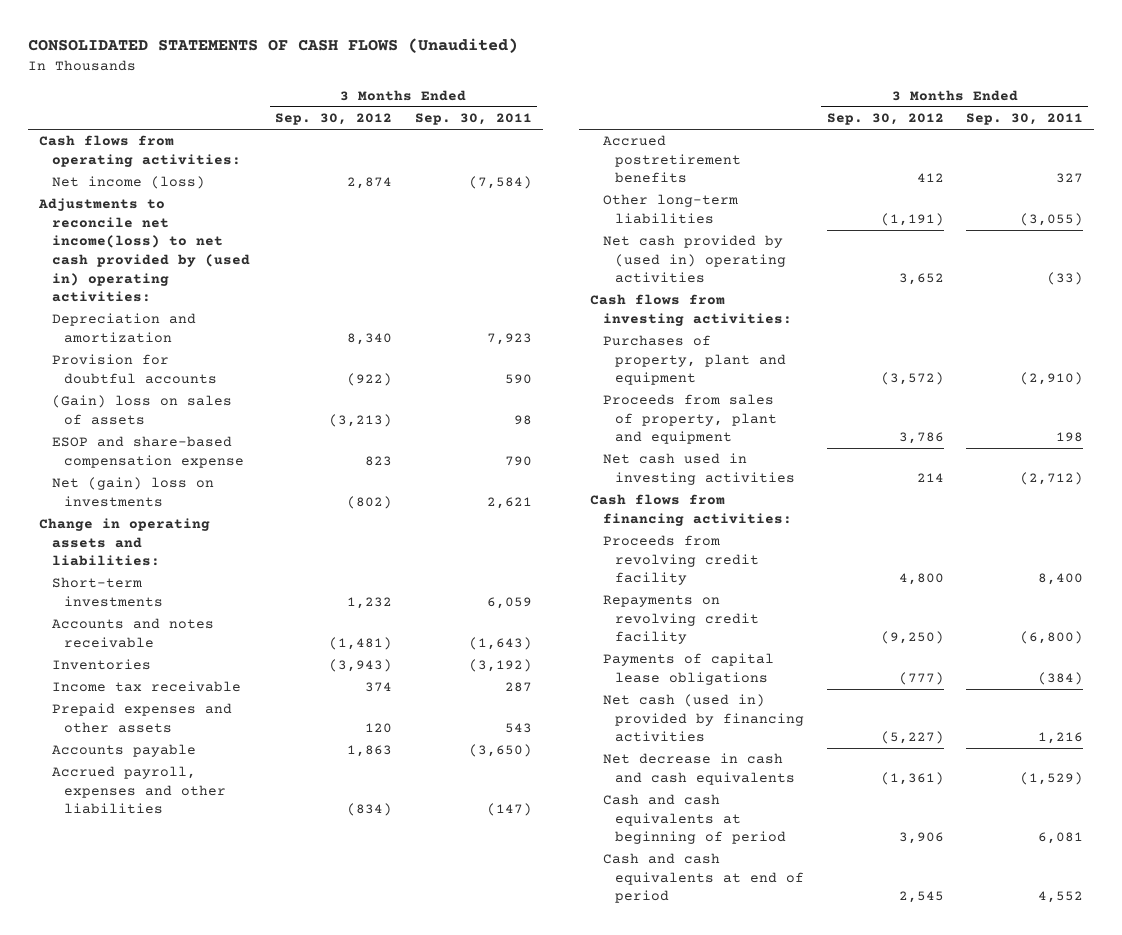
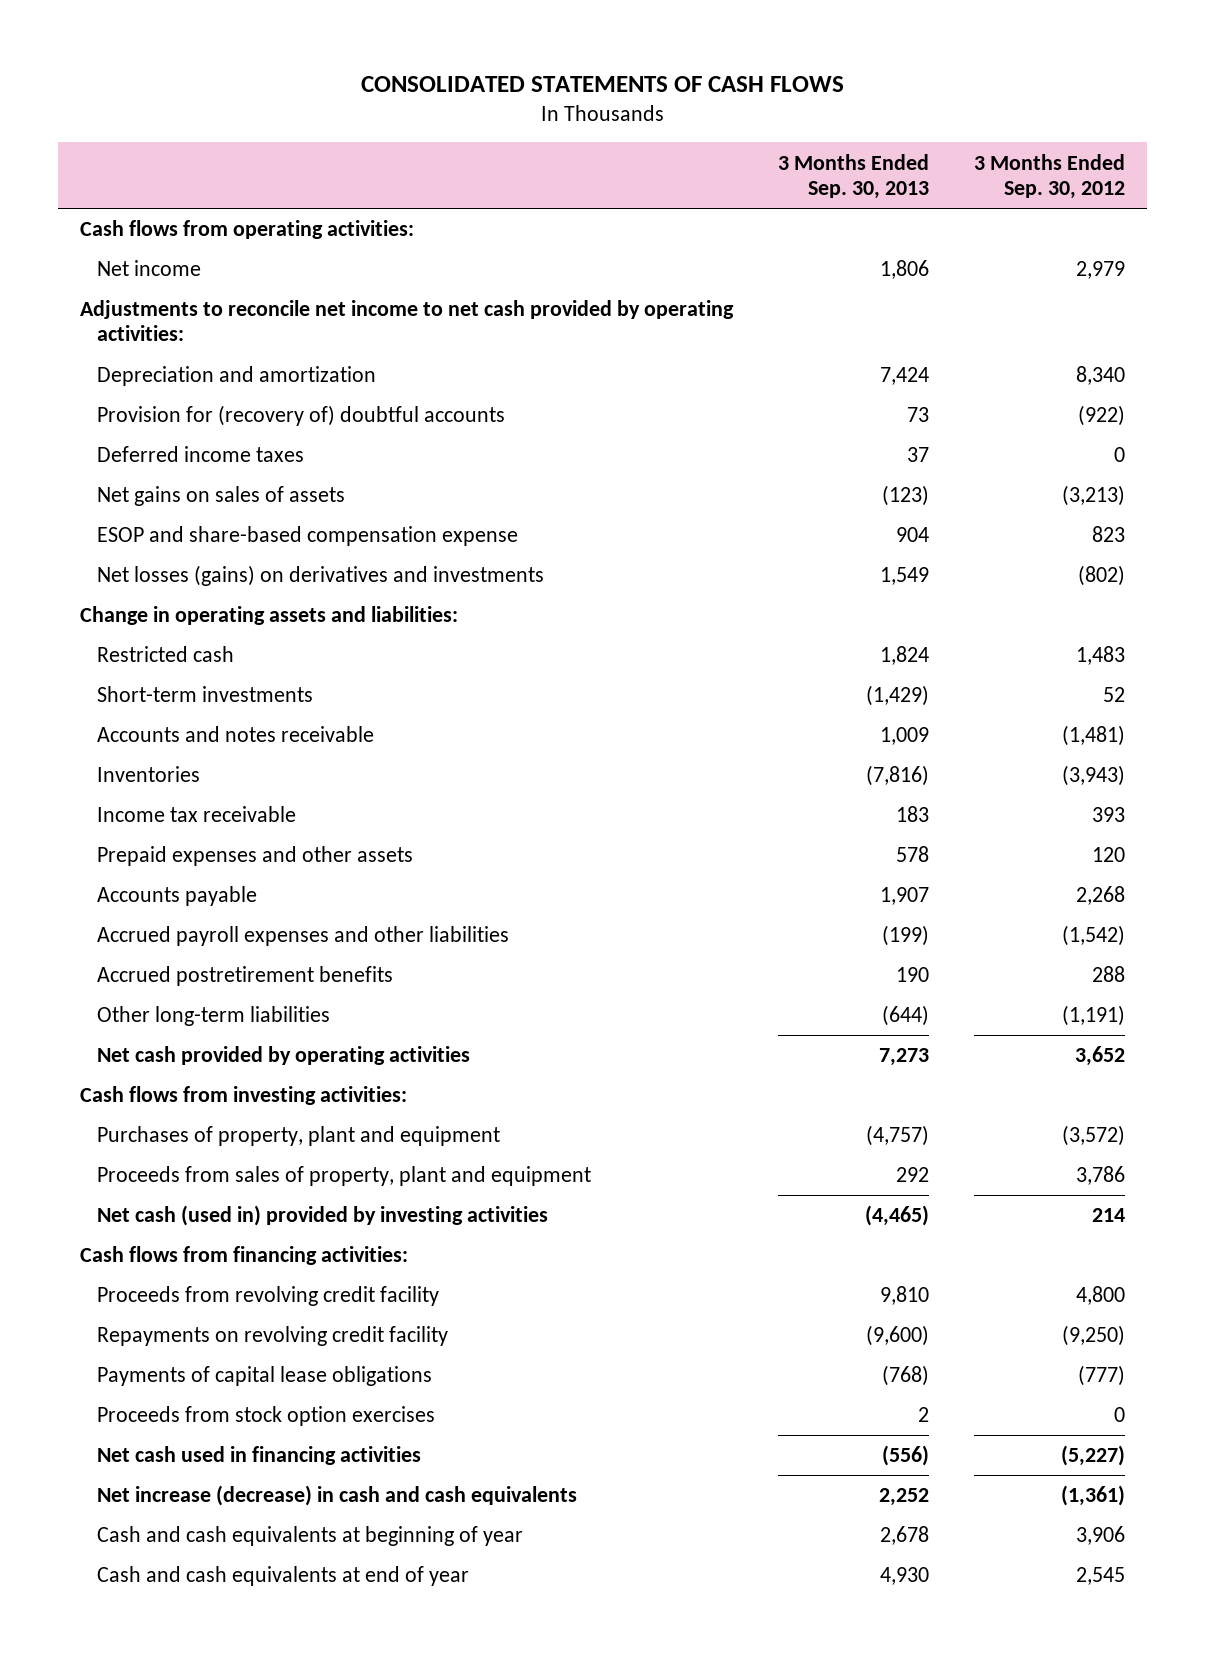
- CONSOLIDATED STATEMENTS OF CASH FLOWS (Unaudited)
+ CONSOLIDATED STATEMENTS OF CASH FLOWS
- | 3 Months Ended Sep. 30, 2012 | 3 Months Ended Sep. 30, 2011
+ | 3 Months Ended Sep. 30, 2013 | 3 Months Ended Sep. 30, 2012
- Net income (loss) | 2,874 | (7,584)
- Adjustments to reconcile net income(loss) to net cash provided by (used in) operating activities:
+ Net income | 1,806 | 2,979
+ Adjustments to reconcile net income to net cash provided by operating activities:
- Provision for doubtful accounts | (922) | 590
- (Gain) loss on sales of assets | (3,213) | 98
+ Provision for (recovery of) doubtful accounts | 73 | (922)
+ Deferred income taxes | 37 | 0
+ Net gains on sales of assets | (123) | (3,213)
- Net (gain) loss on investments | (802) | 2,621
+ Net losses (gains) on derivatives and investments | 1,549 | (802)
- Short-term investments | 1,232 | 6,059
+ Restricted cash | 1,824 | 1,483
+ Short-term investments | (1,429) | 52
- Income tax receivable | 374 | 287
+ Income tax receivable | 183 | 393
- Accounts payable | 1,863 | (3,650)
- Accrued payroll, expenses and other liabilities | (834) | (147)
- Accrued postretirement benefits | 412 | 327
+ Accounts payable | 1,907 | 2,268
+ Accrued payroll expenses and other liabilities | (199) | (1,542)
+ Accrued postretirement benefits | 190 | 288
- Net cash provided by (used in) operating activities | 3,652 | (33)
+ Net cash provided by operating activities | 7,273 | 3,652
- Net cash used in investing activities | 214 | (2,712)
+ Net cash (used in) provided by investing activities | (4,465) | 214
- Net cash (used in) provided by financing activities | (5,227) | 1,216
- Net decrease in cash and cash equivalents | (1,361) | (1,529)
- Cash and cash equivalents at beginning of period | 3,906 | 6,081
- Cash and cash equivalents at end of period | 2,545 | 4,552
+ Proceeds from stock option exercises | 2 | 0
+ Net cash used in financing activities | (556) | (5,227)
+ Net increase (decrease) in cash and cash equivalents | 2,252 | (1,361)
+ Cash and cash equivalents at beginning of year | 2,678 | 3,906
+ Cash and cash equivalents at end of year | 4,930 | 2,545

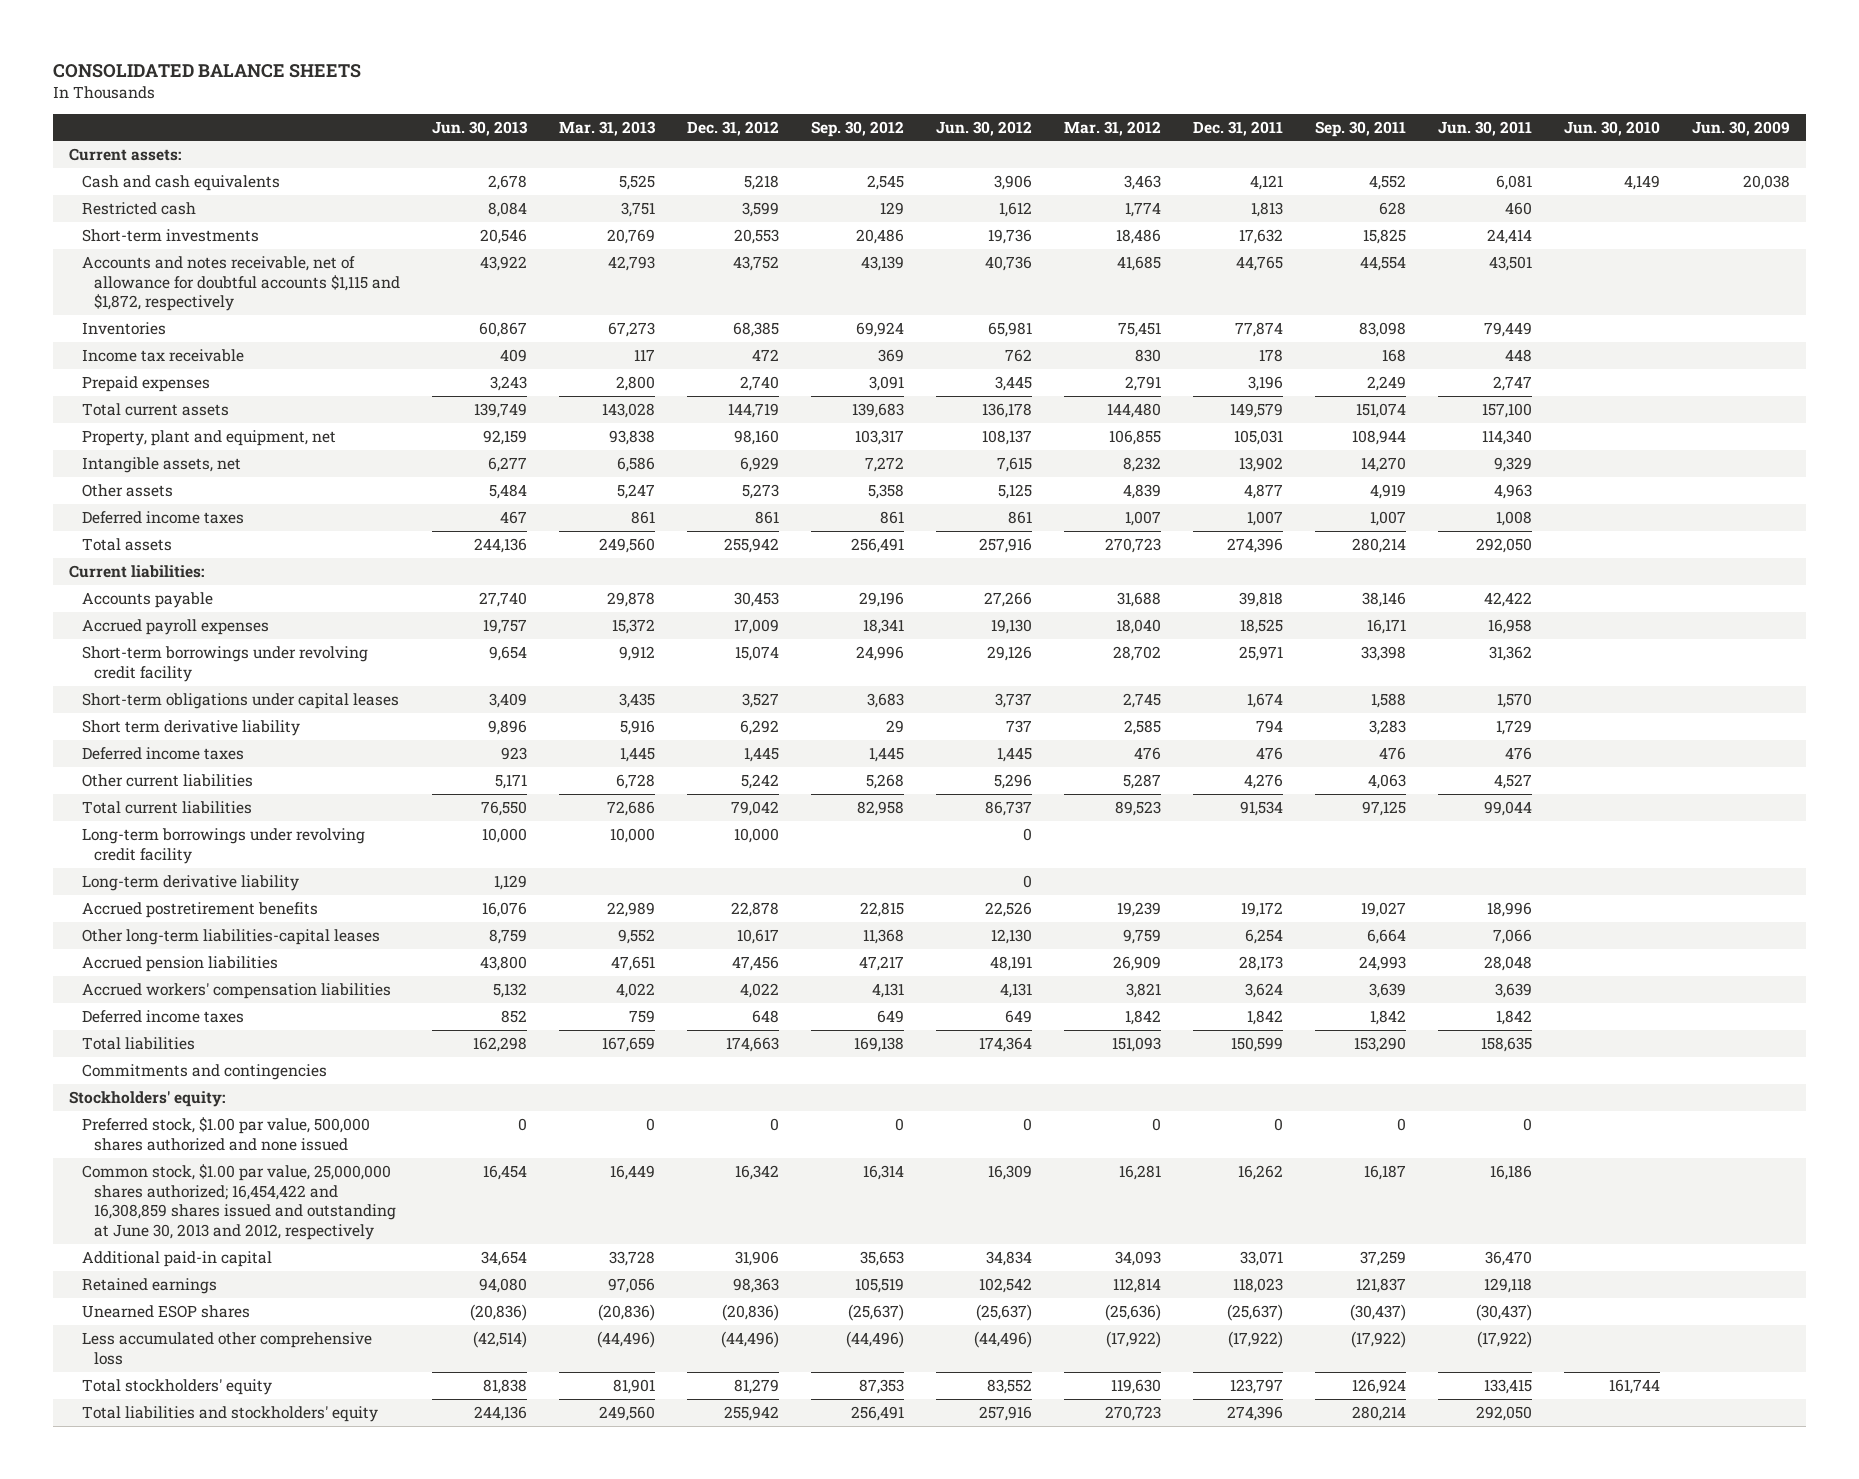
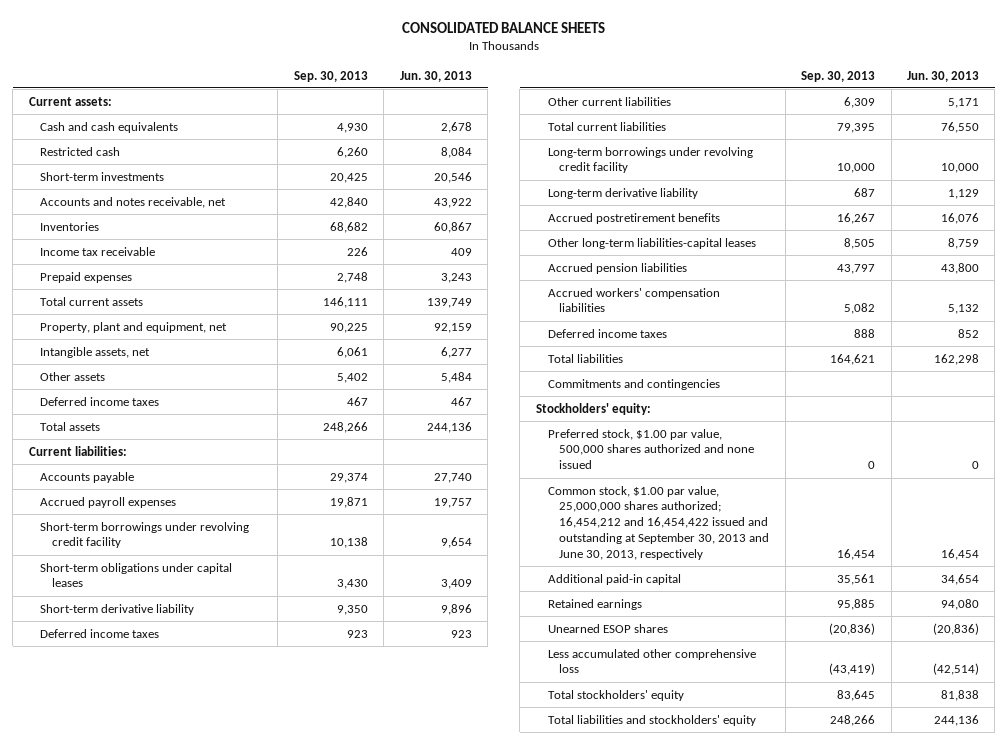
- | Jun. 30, 2013 | Mar. 31, 2013 | Dec. 31, 2012 | Sep. 30, 2012 | Jun. 30, 2012 | Mar. 31, 2012 | Dec. 31, 2011 | Sep. 30, 2011 | Jun. 30, 2011 | Jun. 30, 2010 | Jun. 30, 2009
+ | Sep. 30, 2013 | Jun. 30, 2013
- Accounts and notes receivable, net of allowance for doubtful accounts $1,115 and $1,872, respectively | 43,922 | 42,793 | 43,752 | 43,139 | 40,736 | 41,685 | 44,765 | 44,554 | 43,501 | |
+ Accounts and notes receivable, net | 42,840 | 43,922
- Short term derivative liability | 9,896 | 5,916 | 6,292 | 29 | 737 | 2,585 | 794 | 3,283 | 1,729 | |
+ Short-term derivative liability | 9,350 | 9,896
- Common stock, $1.00 par value, 25,000,000 shares authorized; 16,454,422 and 16,308,859 shares issued and outstanding at June 30, 2013 and 2012, respectively | 16,454 | 16,449 | 16,342 | 16,314 | 16,309 | 16,281 | 16,262 | 16,187 | 16,186 | |
+ Common stock, $1.00 par value, 25,000,000 shares authorized; 16,454,212 and 16,454,422 issued and outstanding at September 30, 2013 and June 30, 2013, respectively | 16,454 | 16,454

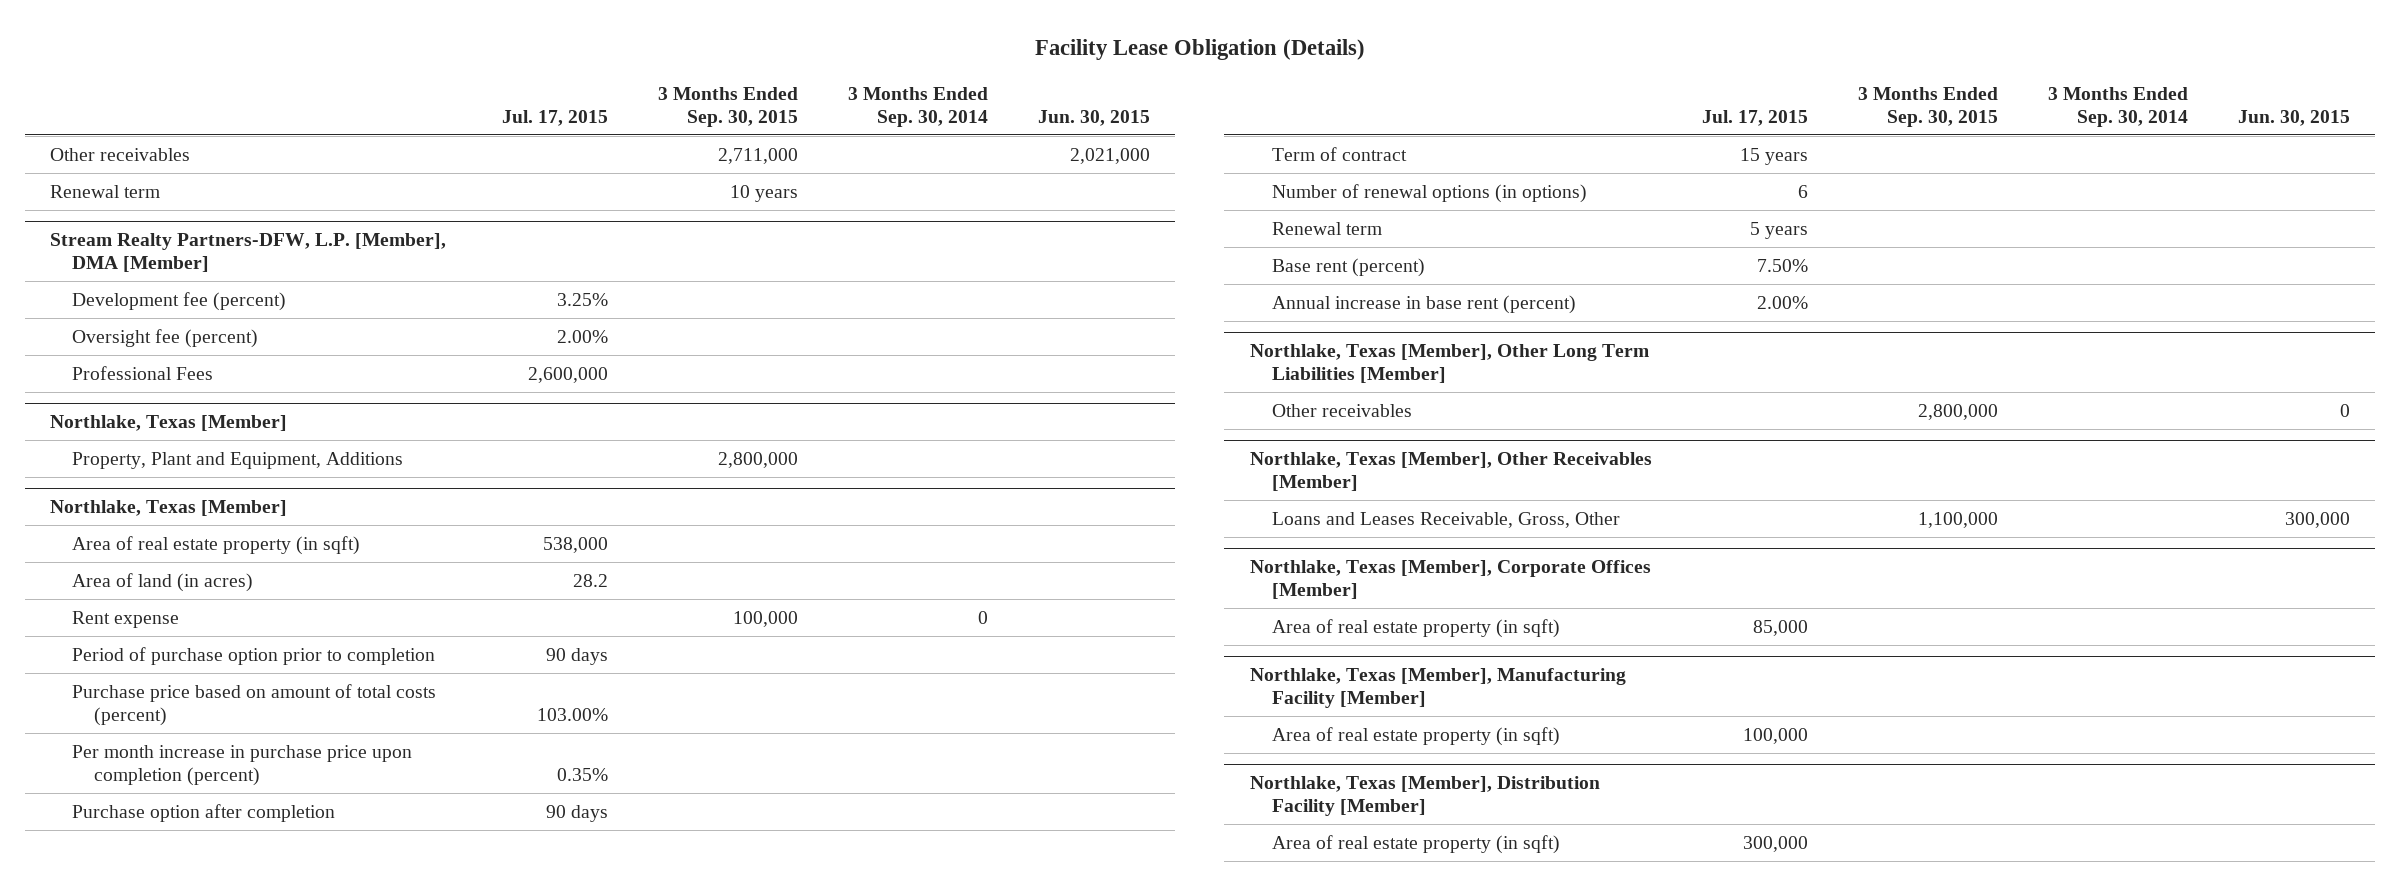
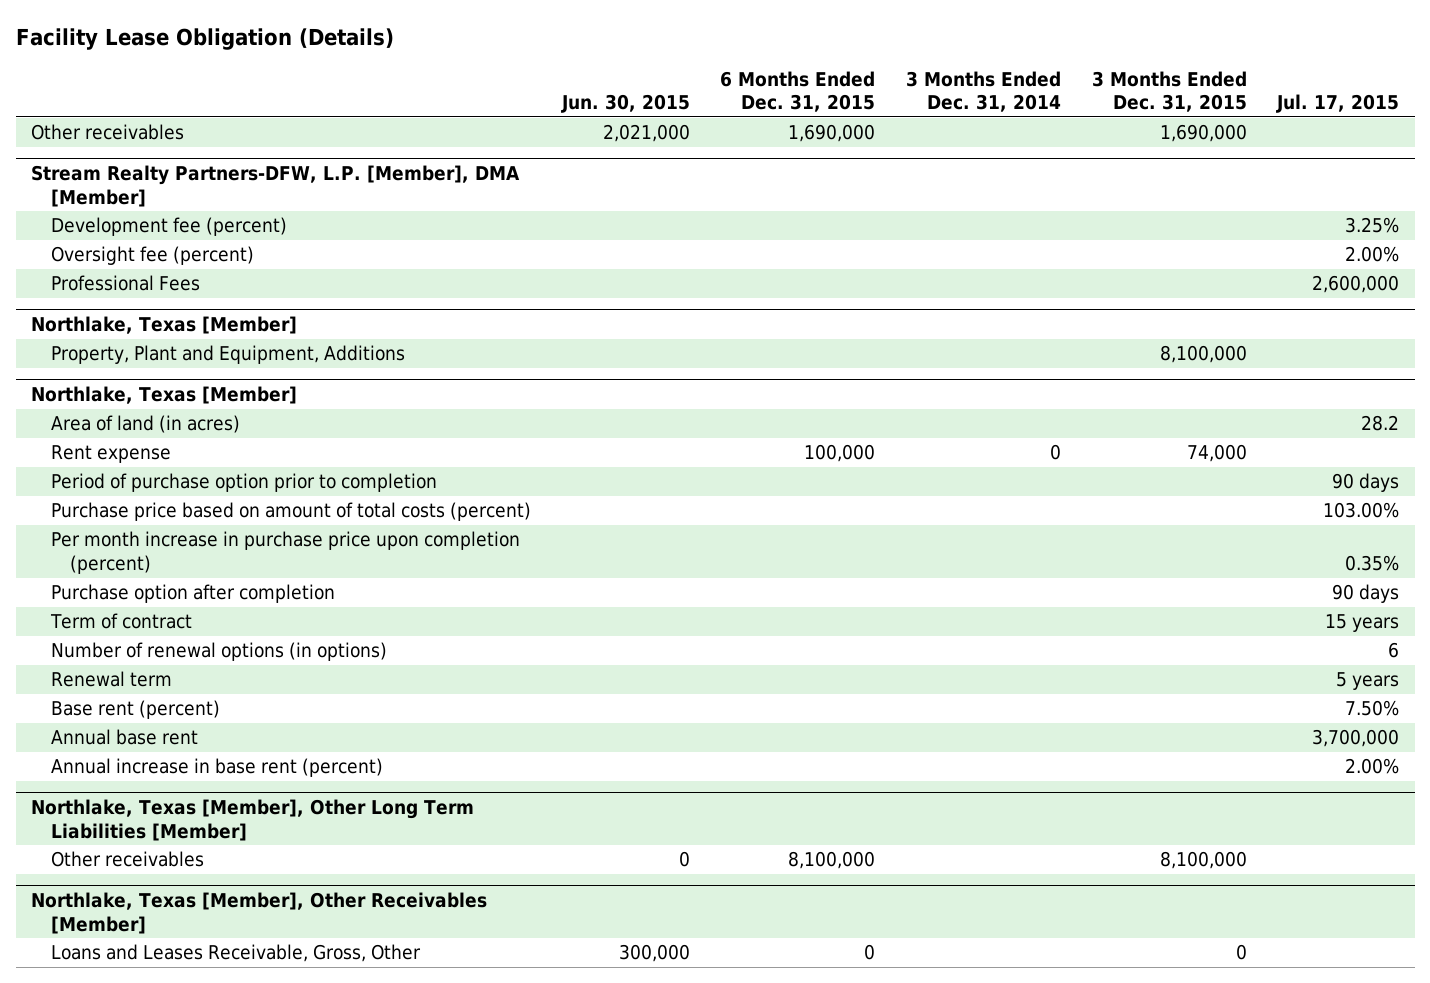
- | Jul. 17, 2015 | 3 Months Ended Sep. 30, 2015 | 3 Months Ended Sep. 30, 2014 | Jun. 30, 2015
+ | Jun. 30, 2015 | 6 Months Ended Dec. 31, 2015 | 3 Months Ended Dec. 31, 2014 | 3 Months Ended Dec. 31, 2015 | Jul. 17, 2015
- Renewal term | | 10 years | |
@ Northlake, Texas [Member]
- Area of real estate property (in sqft) | 538,000 | | |
+ Annual base rent | | | | | 3,700,000
- Northlake, Texas [Member], Corporate Offices [Member]
- Area of real estate property (in sqft) | 85,000 | | |
- Northlake, Texas [Member], Manufacturing Facility [Member]
- Area of real estate property (in sqft) | 100,000 | | |
- Northlake, Texas [Member], Distribution Facility [Member]
- Area of real estate property (in sqft) | 300,000 | | |

